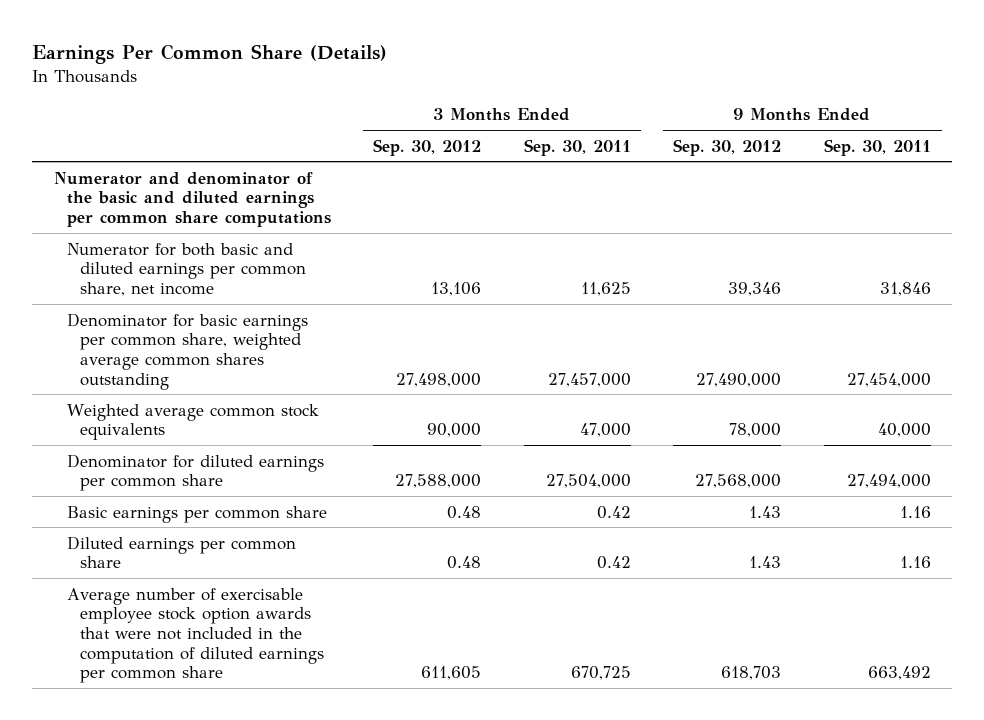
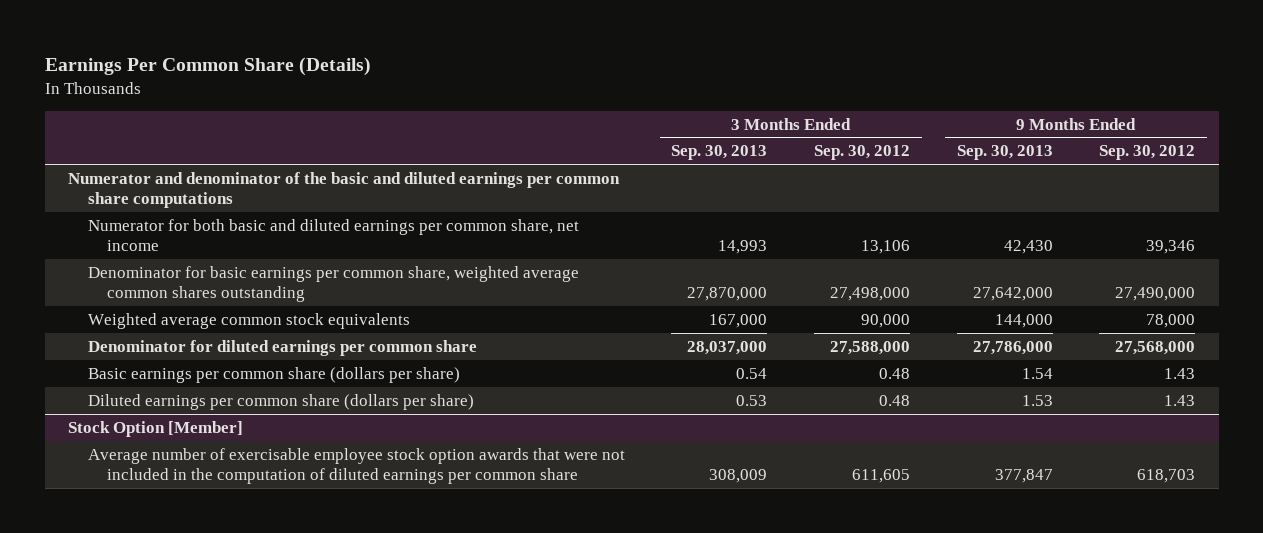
- | 3 Months Ended Sep. 30, 2012 | 3 Months Ended Sep. 30, 2011 | 9 Months Ended Sep. 30, 2012 | 9 Months Ended Sep. 30, 2011
+ | 3 Months Ended Sep. 30, 2013 | 3 Months Ended Sep. 30, 2012 | 9 Months Ended Sep. 30, 2013 | 9 Months Ended Sep. 30, 2012
- Basic earnings per common share | 0.48 | 0.42 | 1.43 | 1.16
- Diluted earnings per common share | 0.48 | 0.42 | 1.43 | 1.16
+ Basic earnings per common share (dollars per share) | 0.54 | 0.48 | 1.54 | 1.43
+ Diluted earnings per common share (dollars per share) | 0.53 | 0.48 | 1.53 | 1.43
+ Stock Option [Member]

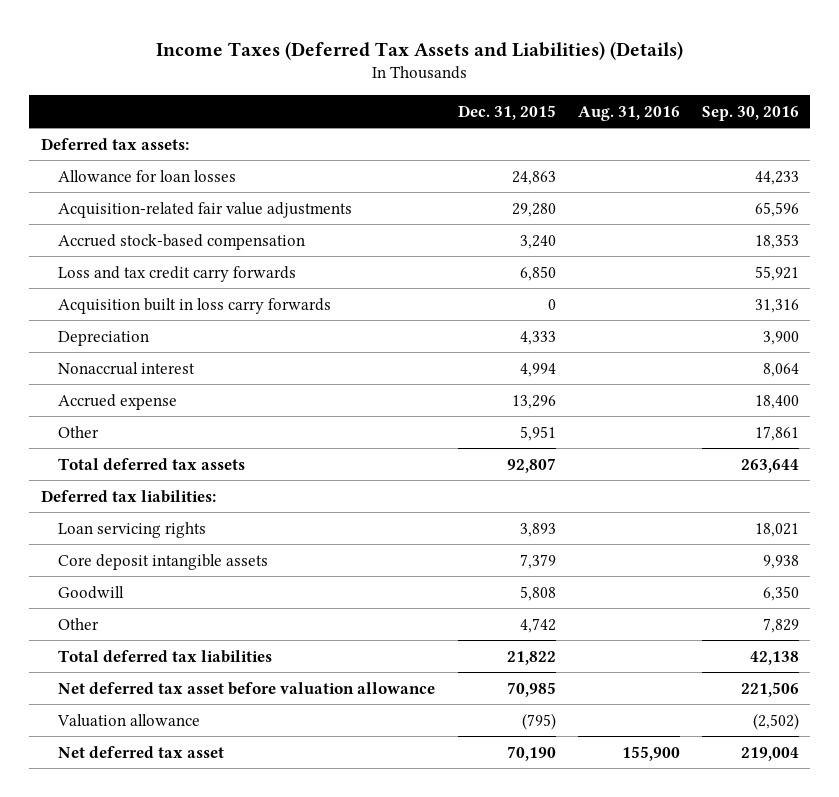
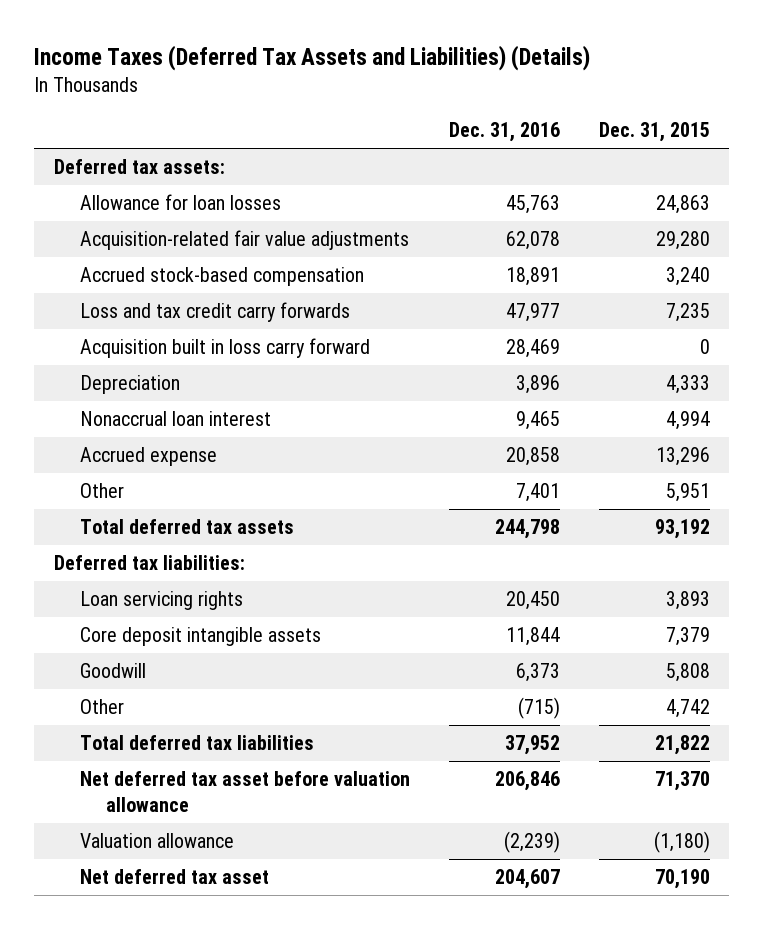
- | Dec. 31, 2015 | Aug. 31, 2016 | Sep. 30, 2016
+ | Dec. 31, 2016 | Dec. 31, 2015
- Loss and tax credit carry forwards | 6,850 | | 55,921
- Acquisition built in loss carry forwards | 0 | | 31,316
+ Loss and tax credit carry forwards | 47,977 | 7,235
+ Acquisition built in loss carry forward | 28,469 | 0
- Nonaccrual interest | 4,994 | | 8,064
+ Nonaccrual loan interest | 9,465 | 4,994
- Total deferred tax assets | 92,807 | | 263,644
+ Total deferred tax assets | 244,798 | 93,192
- Net deferred tax asset before valuation allowance | 70,985 | | 221,506
- Valuation allowance | (795) | | (2,502)
+ Net deferred tax asset before valuation allowance | 206,846 | 71,370
+ Valuation allowance | (2,239) | (1,180)

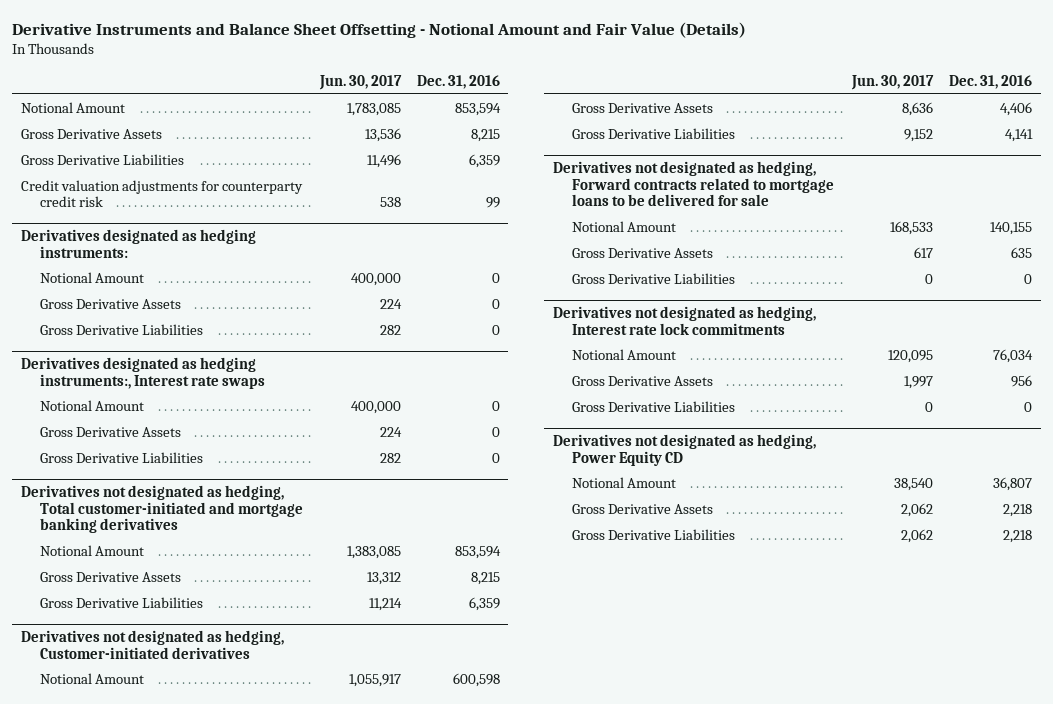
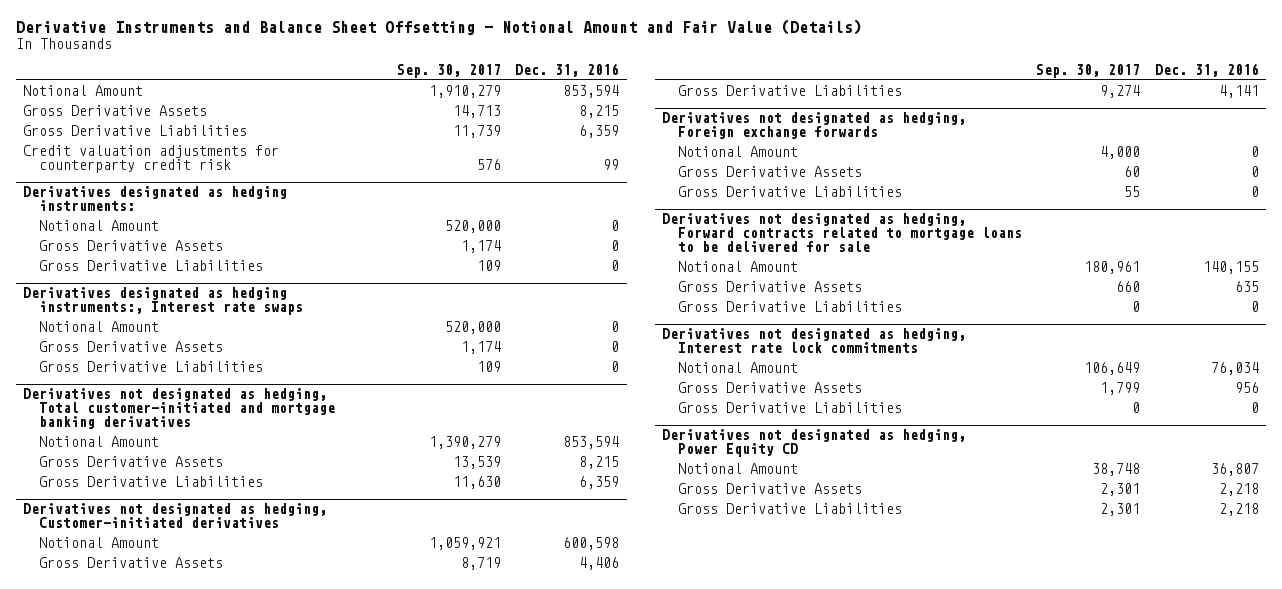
- | Jun. 30, 2017 | Dec. 31, 2016
+ | Sep. 30, 2017 | Dec. 31, 2016
+ Derivatives not designated as hedging, Foreign exchange forwards
+ Notional Amount | 4,000 | 0
+ Gross Derivative Assets | 60 | 0
+ Gross Derivative Liabilities | 55 | 0

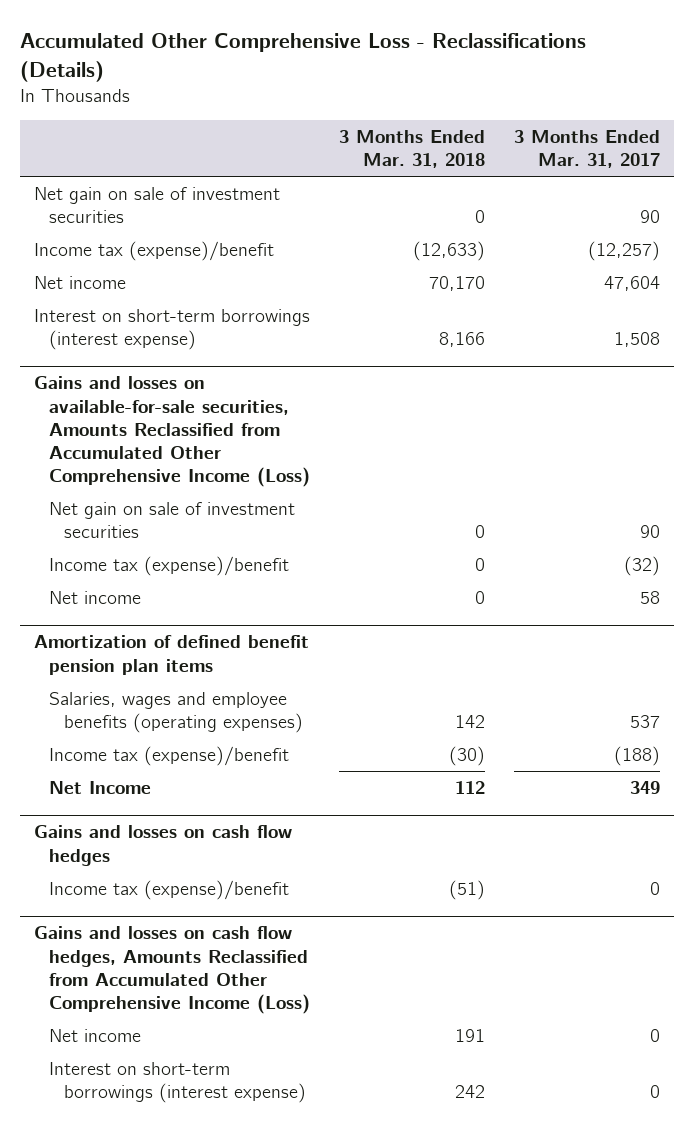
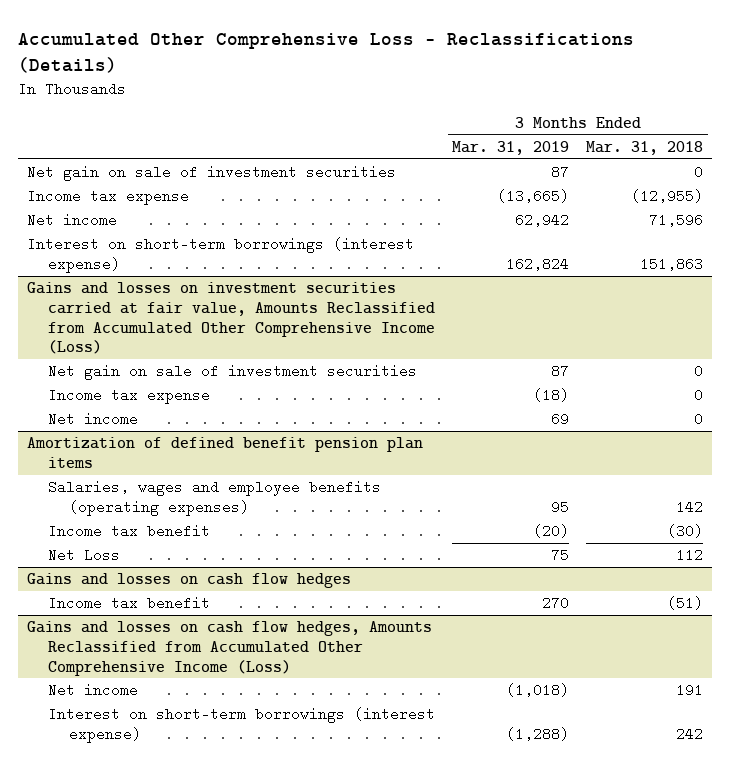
- | 3 Months Ended Mar. 31, 2018 | 3 Months Ended Mar. 31, 2017
+ | 3 Months Ended Mar. 31, 2019 | 3 Months Ended Mar. 31, 2018
- Income tax (expense)/benefit | (12,633) | (12,257)
- Net income | 70,170 | 47,604
- Interest on short-term borrowings (interest expense) | 8,166 | 1,508
- Gains and losses on available-for-sale securities, Amounts Reclassified from Accumulated Other Comprehensive Income (Loss)
+ Income tax expense | (13,665) | (12,955)
+ Net income | 62,942 | 71,596
+ Interest on short-term borrowings (interest expense) | 162,824 | 151,863
+ Gains and losses on investment securities carried at fair value, Amounts Reclassified from Accumulated Other Comprehensive Income (Loss)
- Income tax (expense)/benefit | 0 | (32)
+ Income tax expense | (18) | 0
@ Amortization of defined benefit pension plan items
- Income tax (expense)/benefit | (30) | (188)
- Net Income | 112 | 349
+ Income tax benefit | (20) | (30)
+ Net Loss | 75 | 112
@ Gains and losses on cash flow hedges
- Income tax (expense)/benefit | (51) | 0
+ Income tax benefit | 270 | (51)

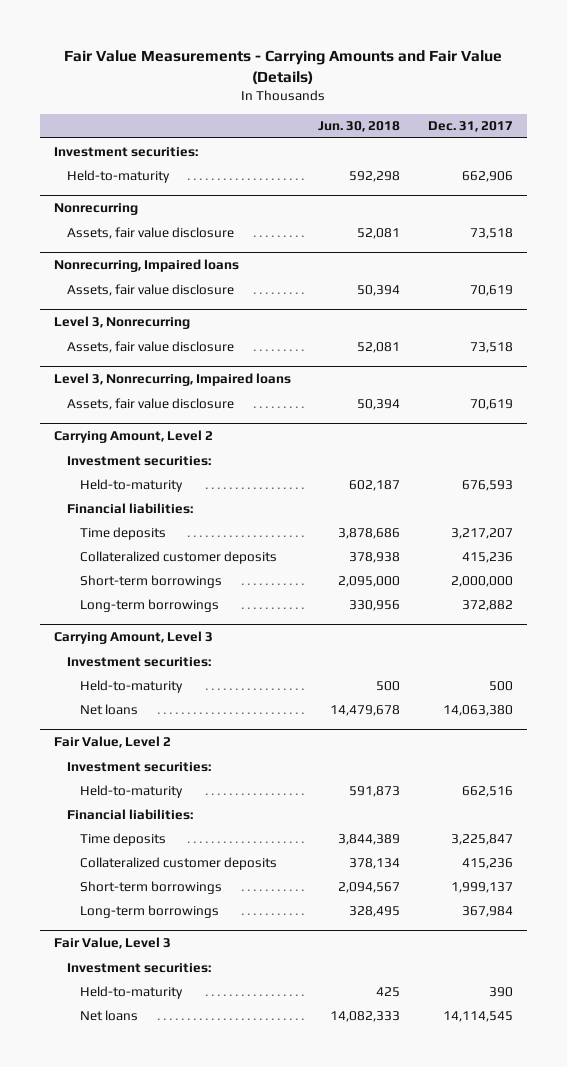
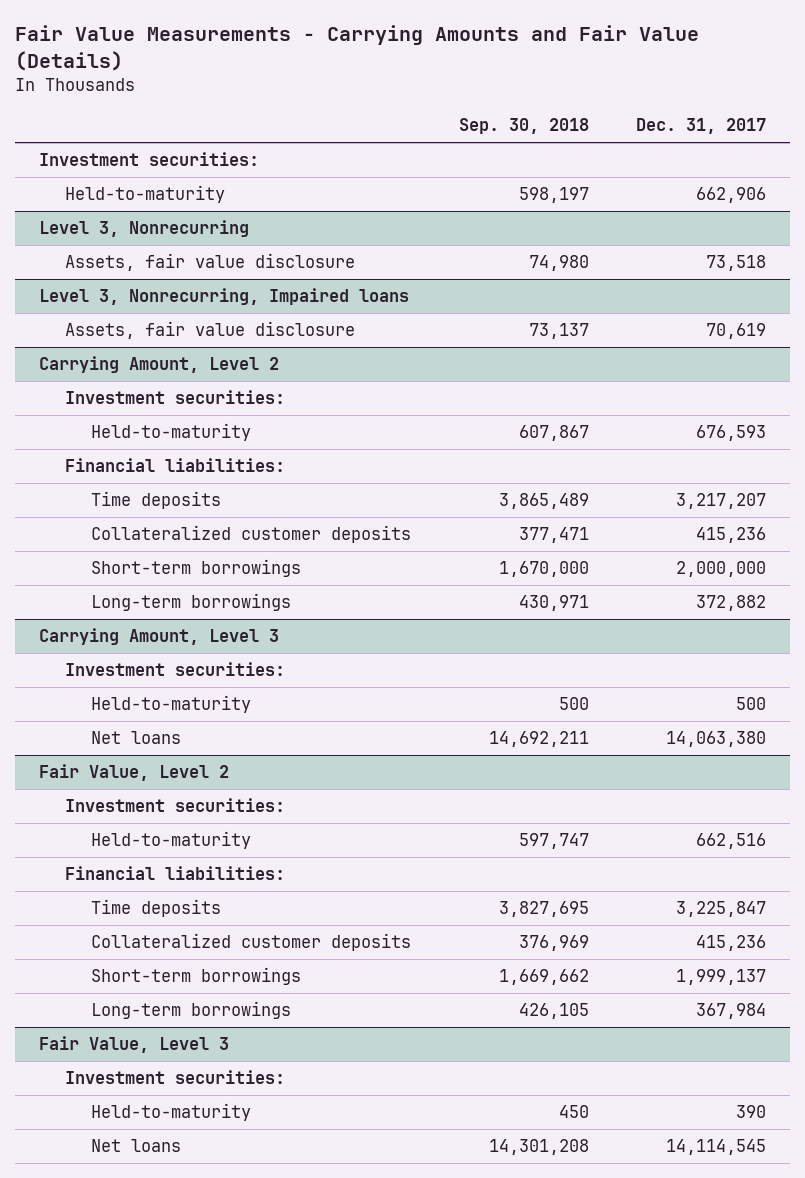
- | Jun. 30, 2018 | Dec. 31, 2017
+ | Sep. 30, 2018 | Dec. 31, 2017
- Nonrecurring
- Assets, fair value disclosure | 52,081 | 73,518
- Nonrecurring, Impaired loans
- Assets, fair value disclosure | 50,394 | 70,619

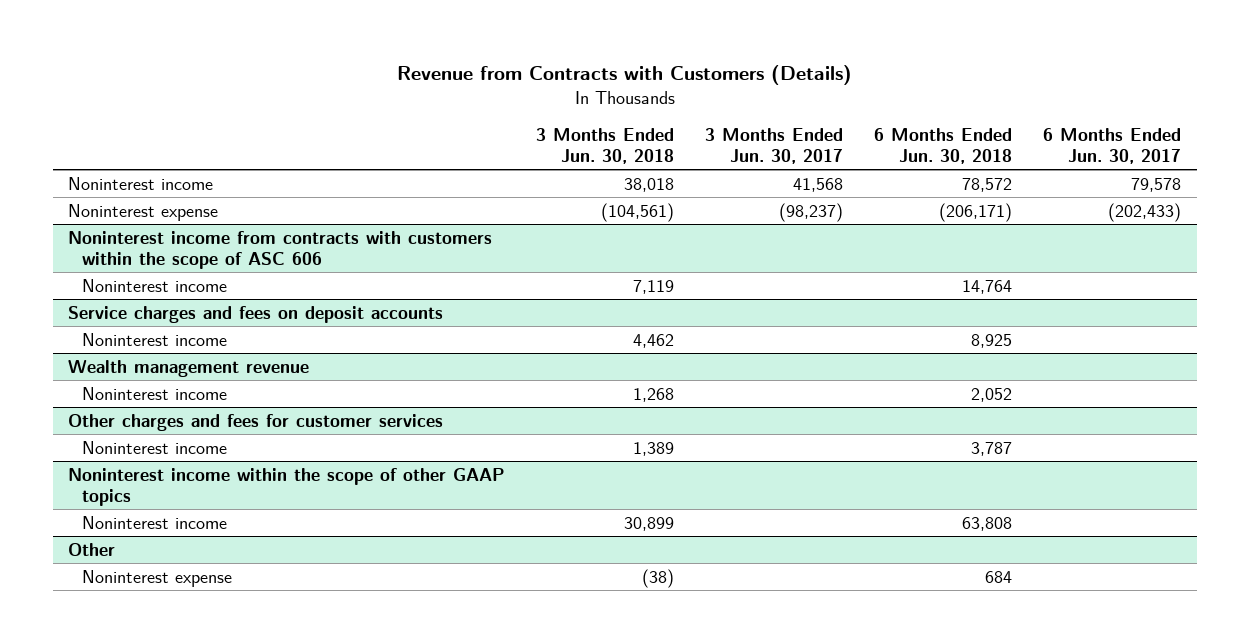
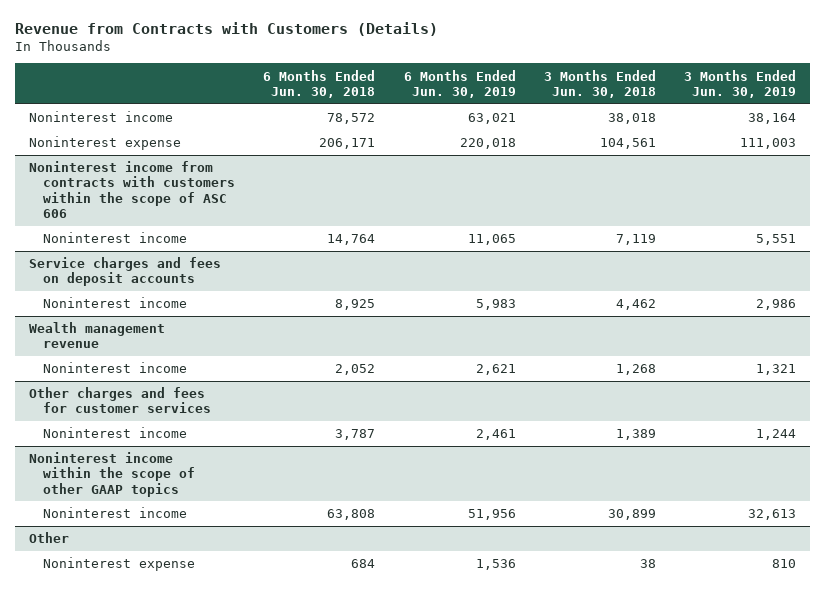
- | 3 Months Ended Jun. 30, 2018 | 3 Months Ended Jun. 30, 2017 | 6 Months Ended Jun. 30, 2018 | 6 Months Ended Jun. 30, 2017
+ | 6 Months Ended Jun. 30, 2018 | 6 Months Ended Jun. 30, 2019 | 3 Months Ended Jun. 30, 2018 | 3 Months Ended Jun. 30, 2019
- Noninterest expense | (104,561) | (98,237) | (206,171) | (202,433)
+ Noninterest expense | 206,171 | 220,018 | 104,561 | 111,003
@ Other
- Noninterest expense | (38) | | 684 |
+ Noninterest expense | 684 | 1,536 | 38 | 810

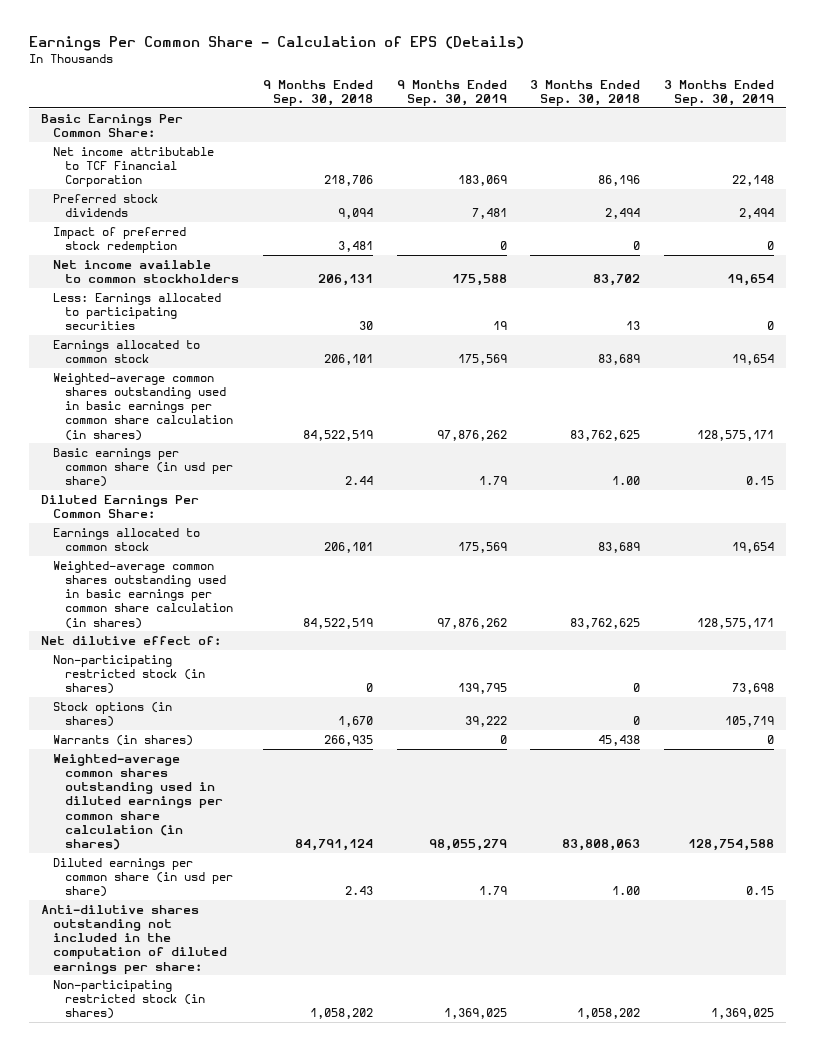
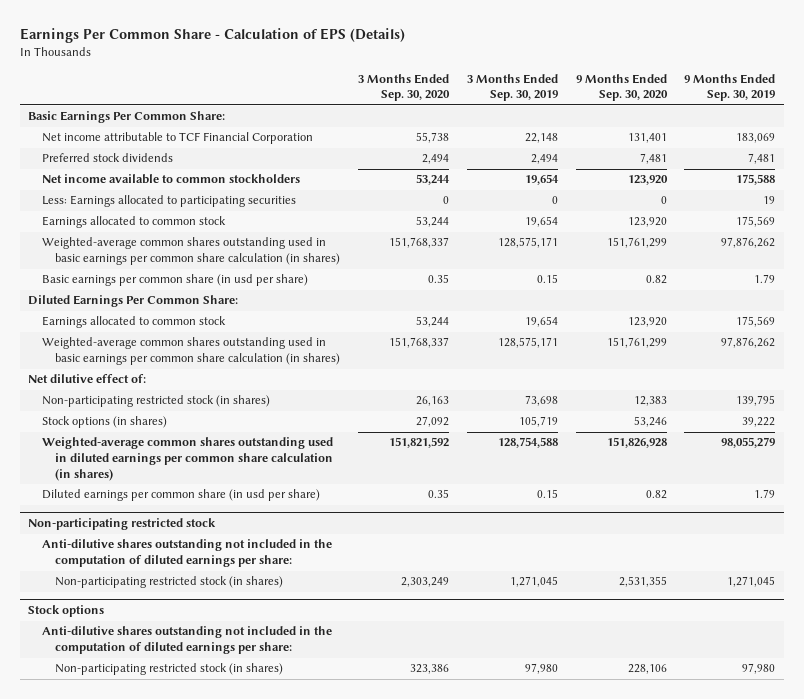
- | 9 Months Ended Sep. 30, 2018 | 9 Months Ended Sep. 30, 2019 | 3 Months Ended Sep. 30, 2018 | 3 Months Ended Sep. 30, 2019
+ | 3 Months Ended Sep. 30, 2020 | 3 Months Ended Sep. 30, 2019 | 9 Months Ended Sep. 30, 2020 | 9 Months Ended Sep. 30, 2019
- Impact of preferred stock redemption | 3,481 | 0 | 0 | 0
- Warrants (in shares) | 266,935 | 0 | 45,438 | 0
+ Non-participating restricted stock
- Non-participating restricted stock (in shares) | 1,058,202 | 1,369,025 | 1,058,202 | 1,369,025
+ Non-participating restricted stock (in shares) | 2,303,249 | 1,271,045 | 2,531,355 | 1,271,045
+ Stock options
+ Anti-dilutive shares outstanding not included in the computation of diluted earnings per share:
+ Non-participating restricted stock (in shares) | 323,386 | 97,980 | 228,106 | 97,980

